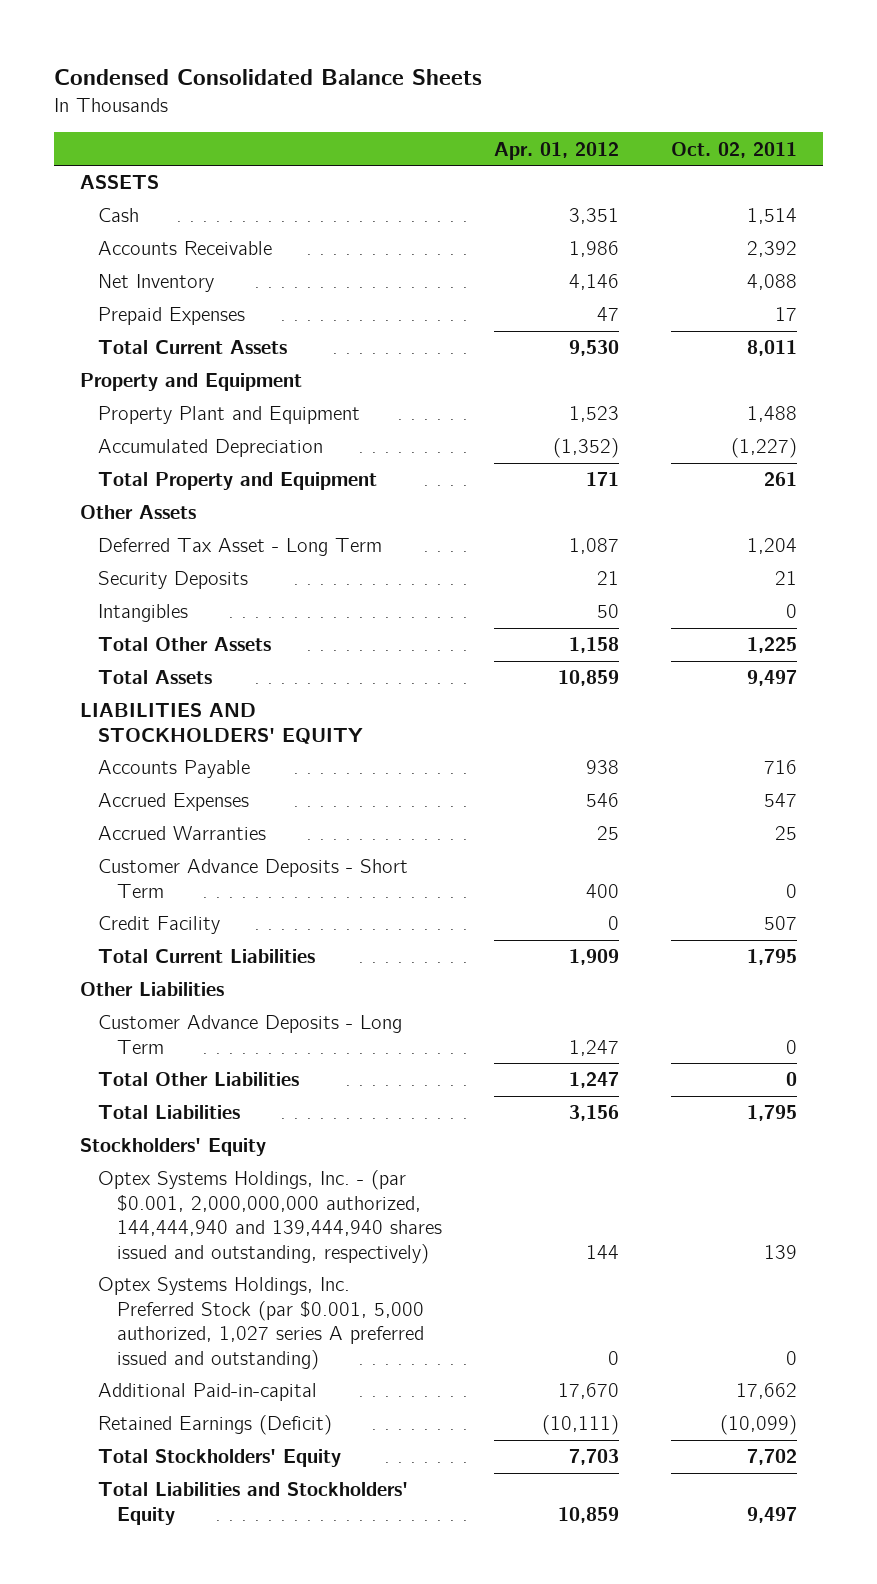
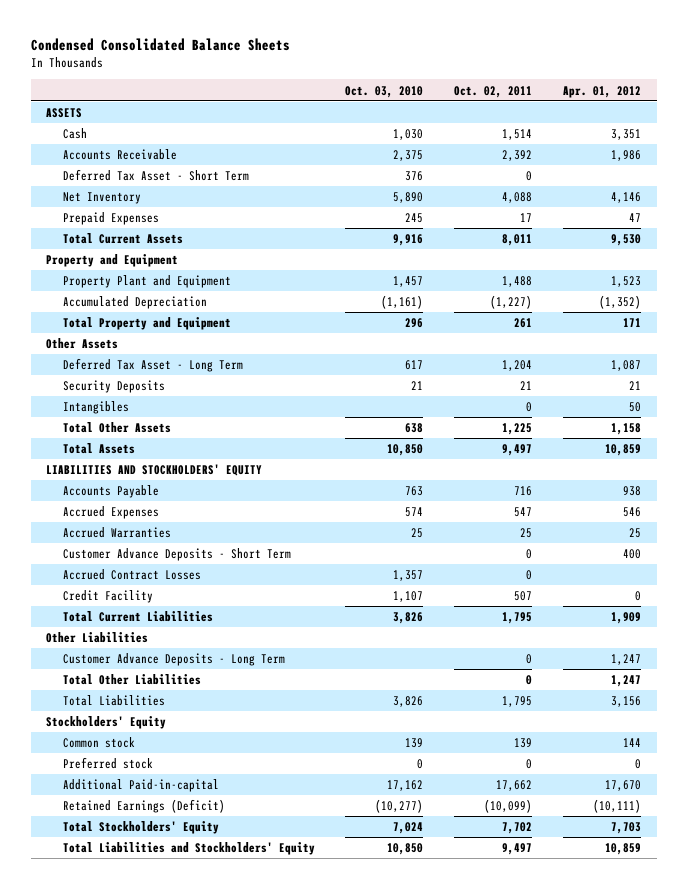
- | Apr. 01, 2012 | Oct. 02, 2011
+ | Oct. 03, 2010 | Oct. 02, 2011 | Apr. 01, 2012
+ Deferred Tax Asset - Short Term | 376 | 0 |
+ Accrued Contract Losses | 1,357 | 0 |
- Optex Systems Holdings, Inc. - (par $0.001, 2,000,000,000 authorized, 144,444,940 and 139,444,940 shares issued and outstanding, respectively) | 144 | 139
- Optex Systems Holdings, Inc. Preferred Stock (par $0.001, 5,000 authorized, 1,027 series A preferred issued and outstanding) | 0 | 0
+ Common stock | 139 | 139 | 144
+ Preferred stock | 0 | 0 | 0

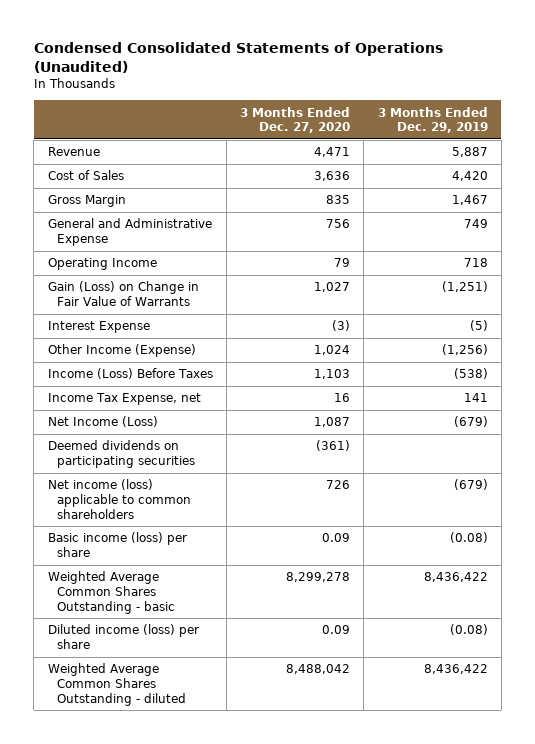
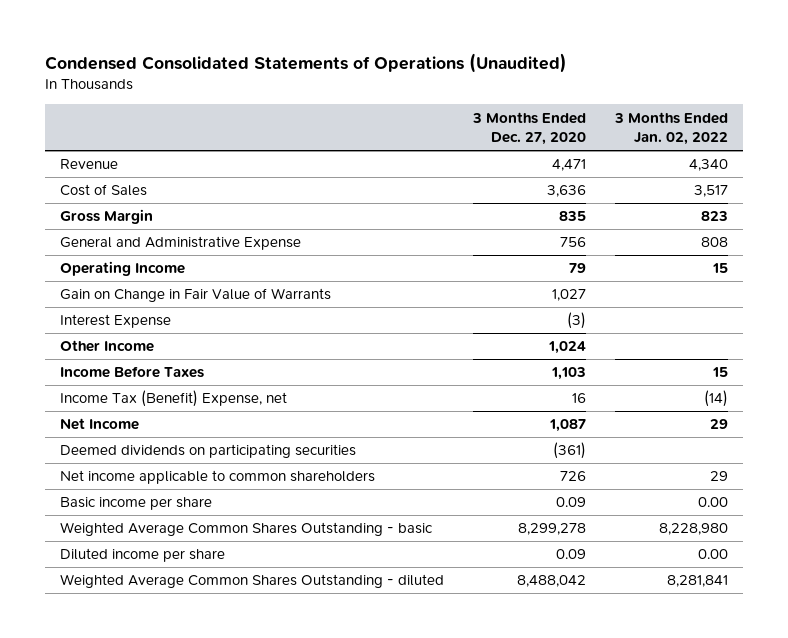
- | 3 Months Ended Dec. 27, 2020 | 3 Months Ended Dec. 29, 2019
+ | 3 Months Ended Dec. 27, 2020 | 3 Months Ended Jan. 02, 2022
- Gain (Loss) on Change in Fair Value of Warrants | 1,027 | (1,251)
+ Gain on Change in Fair Value of Warrants | 1,027 |
- Other Income (Expense) | 1,024 | (1,256)
- Income (Loss) Before Taxes | 1,103 | (538)
- Income Tax Expense, net | 16 | 141
- Net Income (Loss) | 1,087 | (679)
+ Other Income | 1,024 |
+ Income Before Taxes | 1,103 | 15
+ Income Tax (Benefit) Expense, net | 16 | (14)
+ Net Income | 1,087 | 29
- Net income (loss) applicable to common shareholders | 726 | (679)
- Basic income (loss) per share | 0.09 | (0.08)
+ Net income applicable to common shareholders | 726 | 29
+ Basic income per share | 0.09 | 0.00
- Diluted income (loss) per share | 0.09 | (0.08)
+ Diluted income per share | 0.09 | 0.00

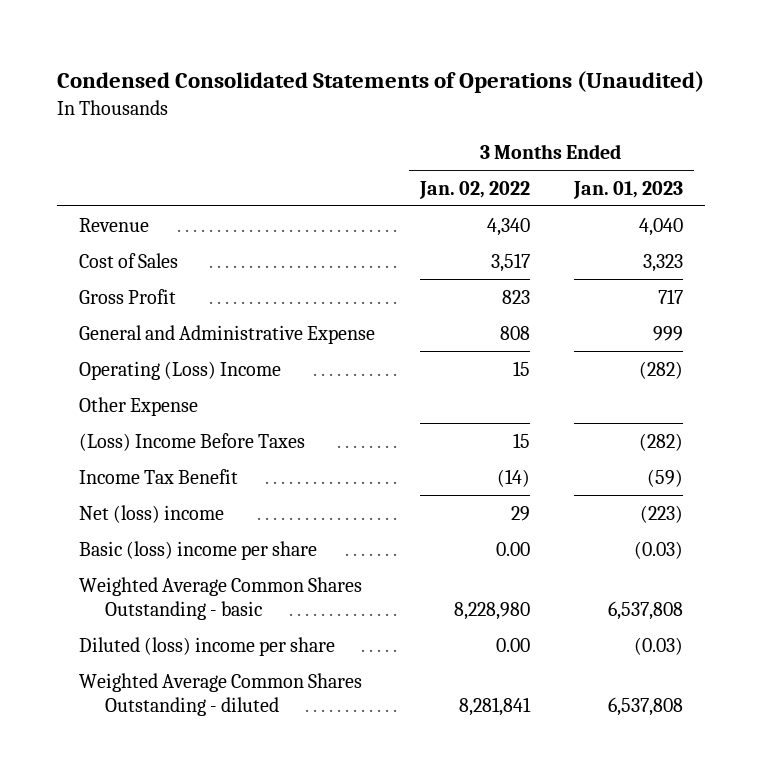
- | 3 Months Ended Dec. 27, 2020 | 3 Months Ended Jan. 02, 2022
+ | 3 Months Ended Jan. 02, 2022 | 3 Months Ended Jan. 01, 2023
- Gross Margin | 835 | 823
+ Gross Profit | 823 | 717
- Operating Income | 79 | 15
- Gain on Change in Fair Value of Warrants | 1,027 |
- Interest Expense | (3) |
- Other Income | 1,024 |
- Income Before Taxes | 1,103 | 15
- Income Tax (Benefit) Expense, net | 16 | (14)
- Net Income | 1,087 | 29
- Deemed dividends on participating securities | (361) |
- Net income applicable to common shareholders | 726 | 29
- Basic income per share | 0.09 | 0.00
+ Operating (Loss) Income | 15 | (282)
+ Other Expense
+ (Loss) Income Before Taxes | 15 | (282)
+ Income Tax Benefit | (14) | (59)
+ Net (loss) income | 29 | (223)
+ Basic (loss) income per share | 0.00 | (0.03)
- Diluted income per share | 0.09 | 0.00
+ Diluted (loss) income per share | 0.00 | (0.03)

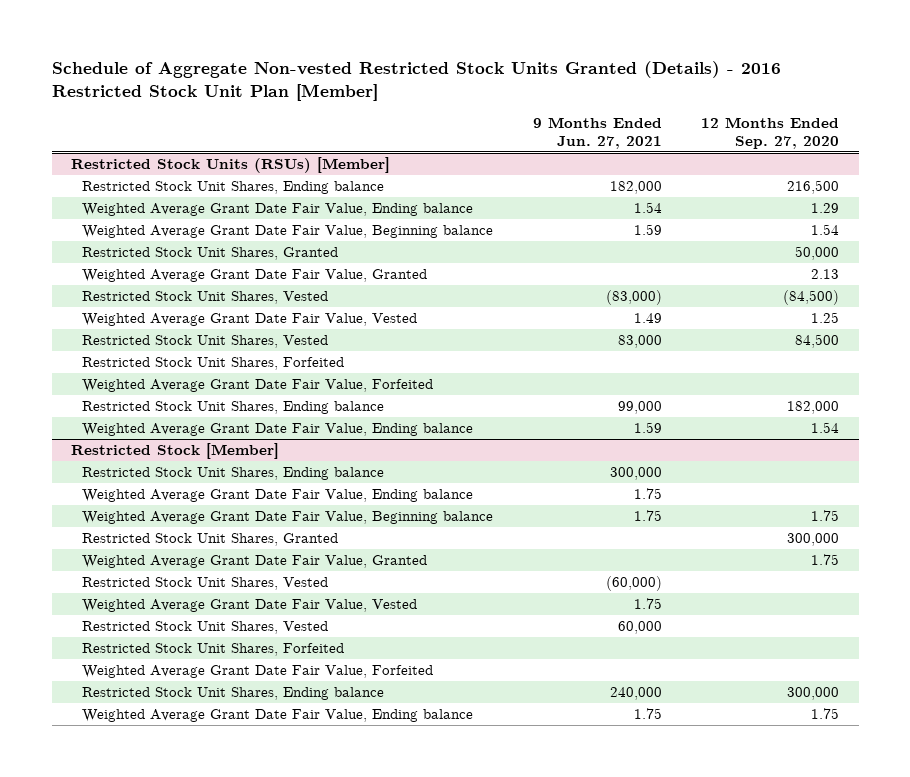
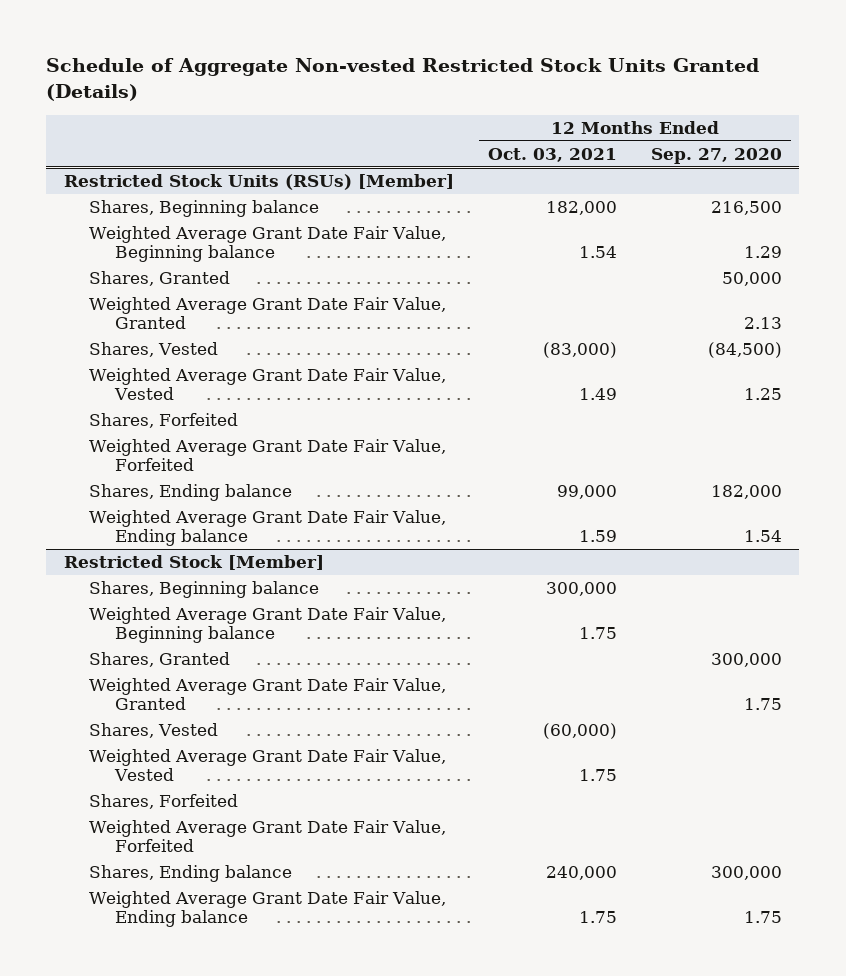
- Schedule of Aggregate Non-vested Restricted Stock Units Granted (Details) - 2016 Restricted Stock Unit Plan [Member]
+ Schedule of Aggregate Non-vested Restricted Stock Units Granted (Details)
- | 9 Months Ended Jun. 27, 2021 | 12 Months Ended Sep. 27, 2020
+ | 12 Months Ended Oct. 03, 2021 | 12 Months Ended Sep. 27, 2020
@ Restricted Stock Units (RSUs) [Member]
- Restricted Stock Unit Shares, Ending balance | 182,000 | 216,500
- Weighted Average Grant Date Fair Value, Ending balance | 1.54 | 1.29
- Weighted Average Grant Date Fair Value, Beginning balance | 1.59 | 1.54
- Restricted Stock Unit Shares, Granted | | 50,000
+ Shares, Beginning balance | 182,000 | 216,500
+ Weighted Average Grant Date Fair Value, Beginning balance | 1.54 | 1.29
+ Shares, Granted | | 50,000
- Restricted Stock Unit Shares, Vested | (83,000) | (84,500)
+ Shares, Vested | (83,000) | (84,500)
- Restricted Stock Unit Shares, Vested | 83,000 | 84,500
- Restricted Stock Unit Shares, Forfeited
+ Shares, Forfeited
- Restricted Stock Unit Shares, Ending balance | 99,000 | 182,000
+ Shares, Ending balance | 99,000 | 182,000
@ Restricted Stock [Member]
- Restricted Stock Unit Shares, Ending balance | 300,000 |
- Weighted Average Grant Date Fair Value, Ending balance | 1.75 |
- Weighted Average Grant Date Fair Value, Beginning balance | 1.75 | 1.75
- Restricted Stock Unit Shares, Granted | | 300,000
+ Shares, Beginning balance | 300,000 |
+ Weighted Average Grant Date Fair Value, Beginning balance | 1.75 |
+ Shares, Granted | | 300,000
- Restricted Stock Unit Shares, Vested | (60,000) |
+ Shares, Vested | (60,000) |
- Restricted Stock Unit Shares, Vested | 60,000 |
- Restricted Stock Unit Shares, Forfeited
+ Shares, Forfeited
- Restricted Stock Unit Shares, Ending balance | 240,000 | 300,000
+ Shares, Ending balance | 240,000 | 300,000

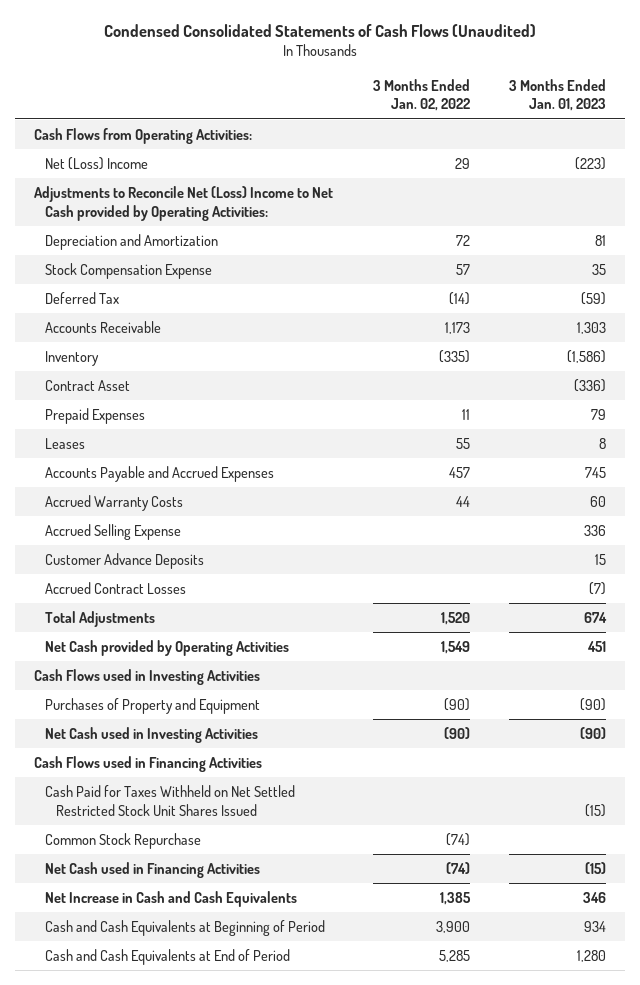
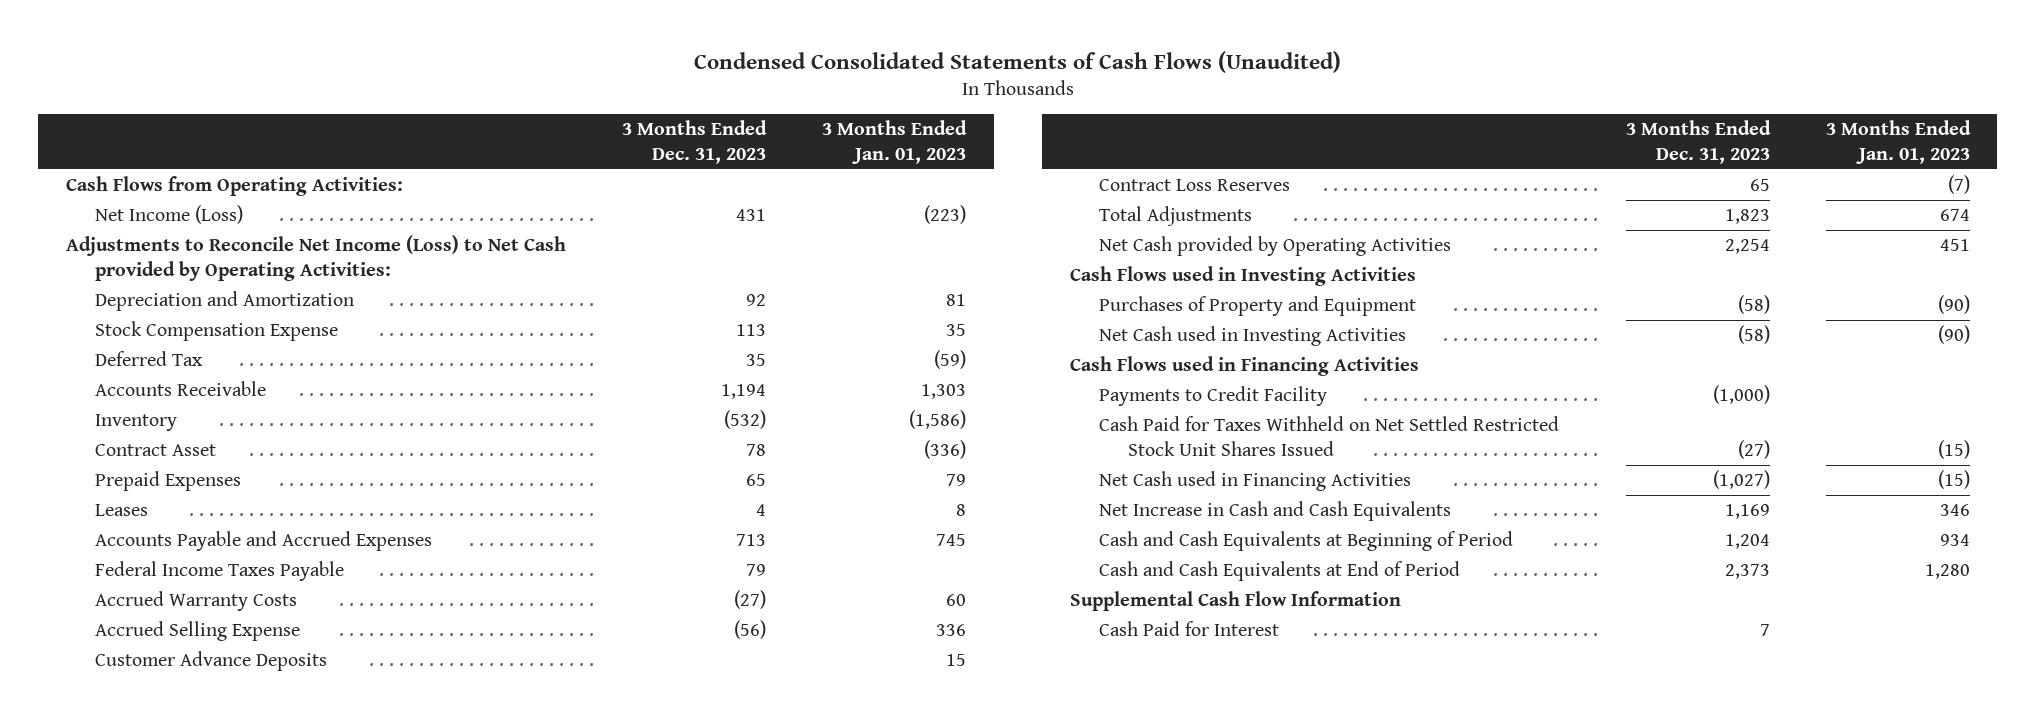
- | 3 Months Ended Jan. 02, 2022 | 3 Months Ended Jan. 01, 2023
+ | 3 Months Ended Dec. 31, 2023 | 3 Months Ended Jan. 01, 2023
- Net (Loss) Income | 29 | (223)
- Adjustments to Reconcile Net (Loss) Income to Net Cash provided by Operating Activities:
+ Net Income (Loss) | 431 | (223)
+ Adjustments to Reconcile Net Income (Loss) to Net Cash provided by Operating Activities:
+ Federal Income Taxes Payable | 79 |
- Accrued Contract Losses | | (7)
+ Contract Loss Reserves | 65 | (7)
+ Payments to Credit Facility | (1,000) |
- Common Stock Repurchase | (74) |
+ Supplemental Cash Flow Information
+ Cash Paid for Interest | 7 |

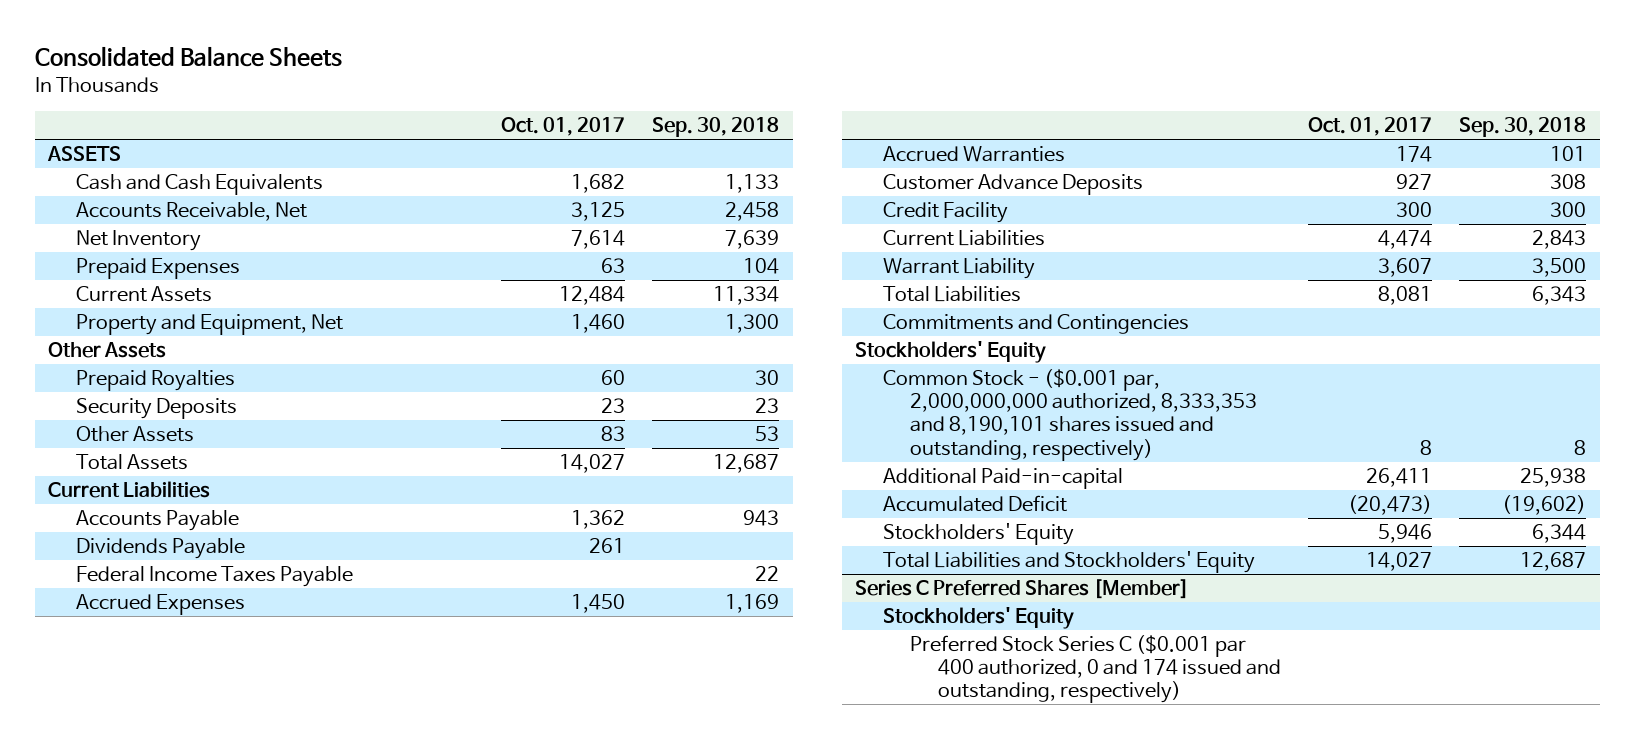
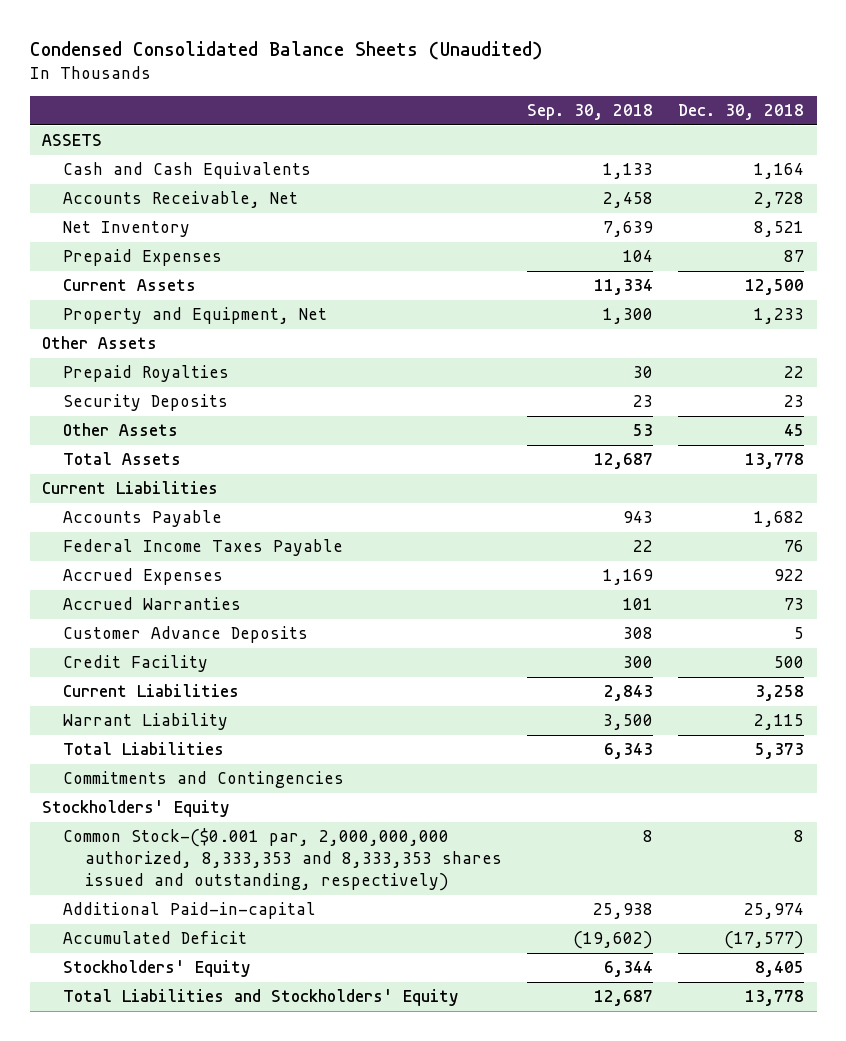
- Consolidated Balance Sheets
+ Condensed Consolidated Balance Sheets (Unaudited)
- | Oct. 01, 2017 | Sep. 30, 2018
+ | Sep. 30, 2018 | Dec. 30, 2018
- Dividends Payable | 261 |
- Common Stock - ($0.001 par, 2,000,000,000 authorized, 8,333,353 and 8,190,101 shares issued and outstanding, respectively) | 8 | 8
+ Common Stock-($0.001 par, 2,000,000,000 authorized, 8,333,353 and 8,333,353 shares issued and outstanding, respectively) | 8 | 8
- Series C Preferred Shares [Member]
- Stockholders' Equity
- Preferred Stock Series C ($0.001 par 400 authorized, 0 and 174 issued and outstanding, respectively)

